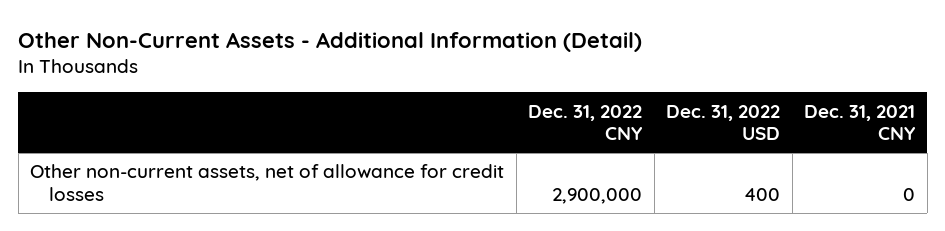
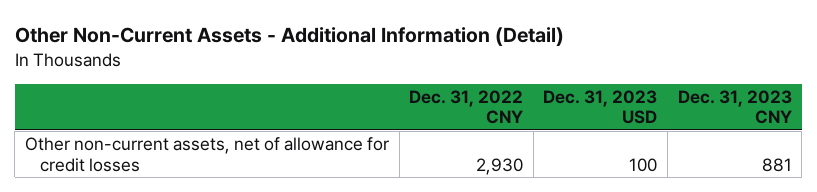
- | Dec. 31, 2022 CNY | Dec. 31, 2022 USD | Dec. 31, 2021 CNY
+ | Dec. 31, 2022 CNY | Dec. 31, 2023 USD | Dec. 31, 2023 CNY
- Other non-current assets, net of allowance for credit losses | 2,900,000 | 400 | 0
+ Other non-current assets, net of allowance for credit losses | 2,930 | 100 | 881

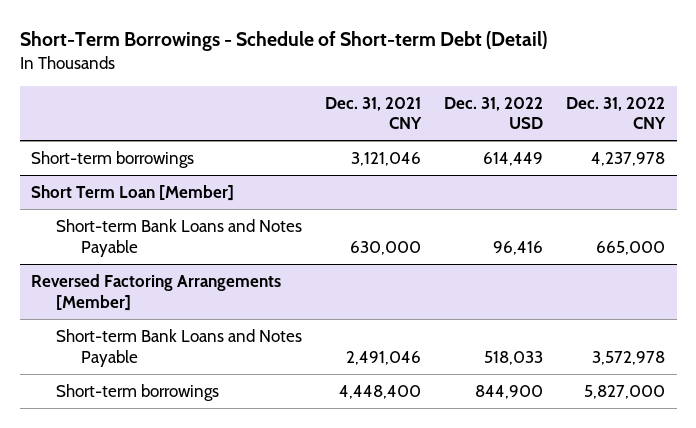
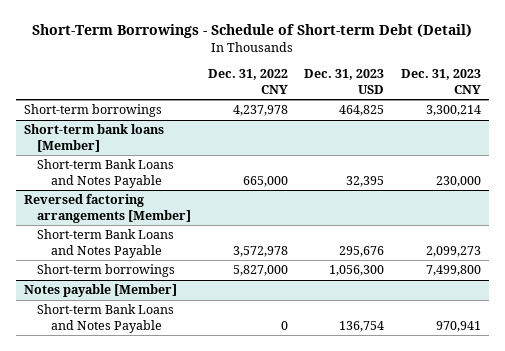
- | Dec. 31, 2021 CNY | Dec. 31, 2022 USD | Dec. 31, 2022 CNY
+ | Dec. 31, 2022 CNY | Dec. 31, 2023 USD | Dec. 31, 2023 CNY
- Short Term Loan [Member]
+ Short-term bank loans [Member]
- Reversed Factoring Arrangements [Member]
+ Reversed factoring arrangements [Member]
+ Notes payable [Member]
+ Short-term Bank Loans and Notes Payable | 0 | 136,754 | 970,941

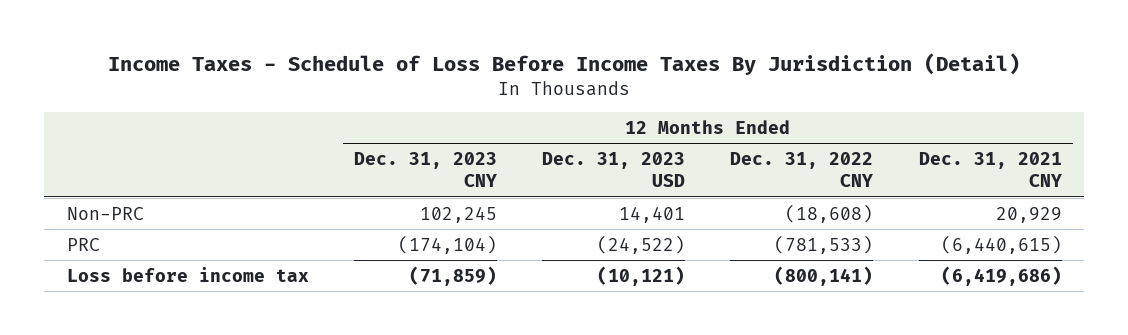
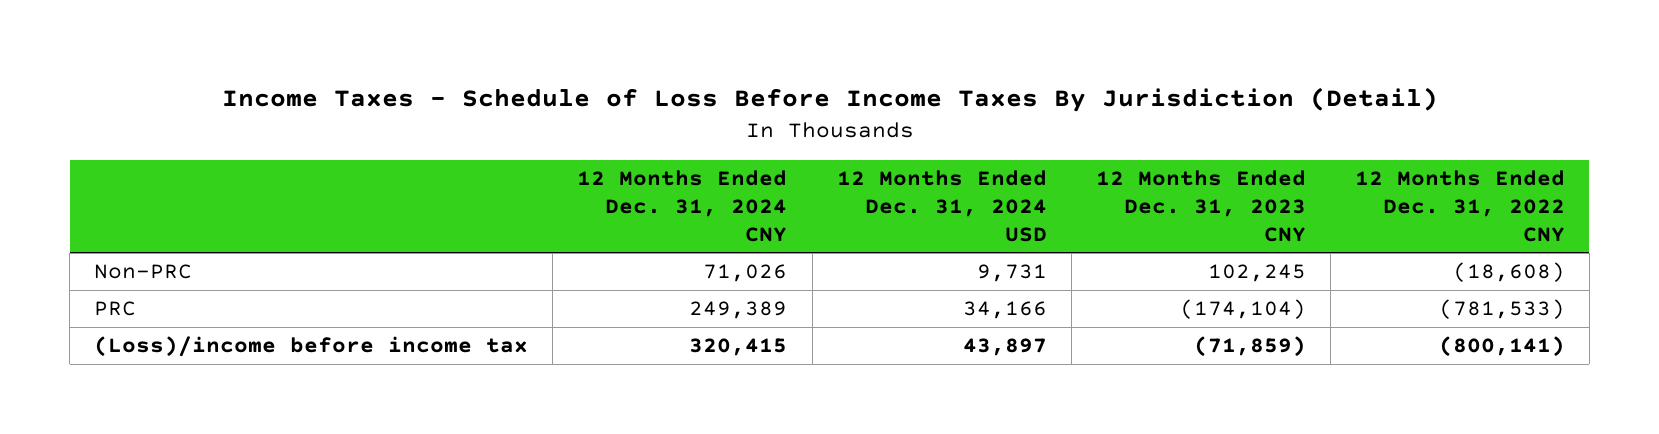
- | 12 Months Ended Dec. 31, 2023 CNY | 12 Months Ended Dec. 31, 2023 USD | 12 Months Ended Dec. 31, 2022 CNY | 12 Months Ended Dec. 31, 2021 CNY
+ | 12 Months Ended Dec. 31, 2024 CNY | 12 Months Ended Dec. 31, 2024 USD | 12 Months Ended Dec. 31, 2023 CNY | 12 Months Ended Dec. 31, 2022 CNY
- Loss before income tax | (71,859) | (10,121) | (800,141) | (6,419,686)
+ (Loss)/income before income tax | 320,415 | 43,897 | (71,859) | (800,141)

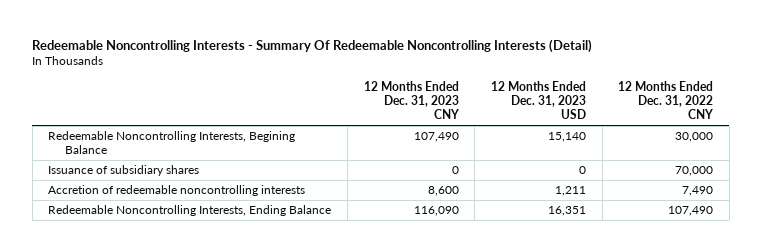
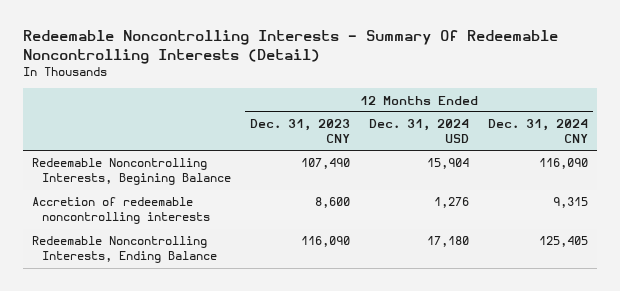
- | 12 Months Ended Dec. 31, 2023 CNY | 12 Months Ended Dec. 31, 2023 USD | 12 Months Ended Dec. 31, 2022 CNY
+ | 12 Months Ended Dec. 31, 2023 CNY | 12 Months Ended Dec. 31, 2024 USD | 12 Months Ended Dec. 31, 2024 CNY
- Issuance of subsidiary shares | 0 | 0 | 70,000

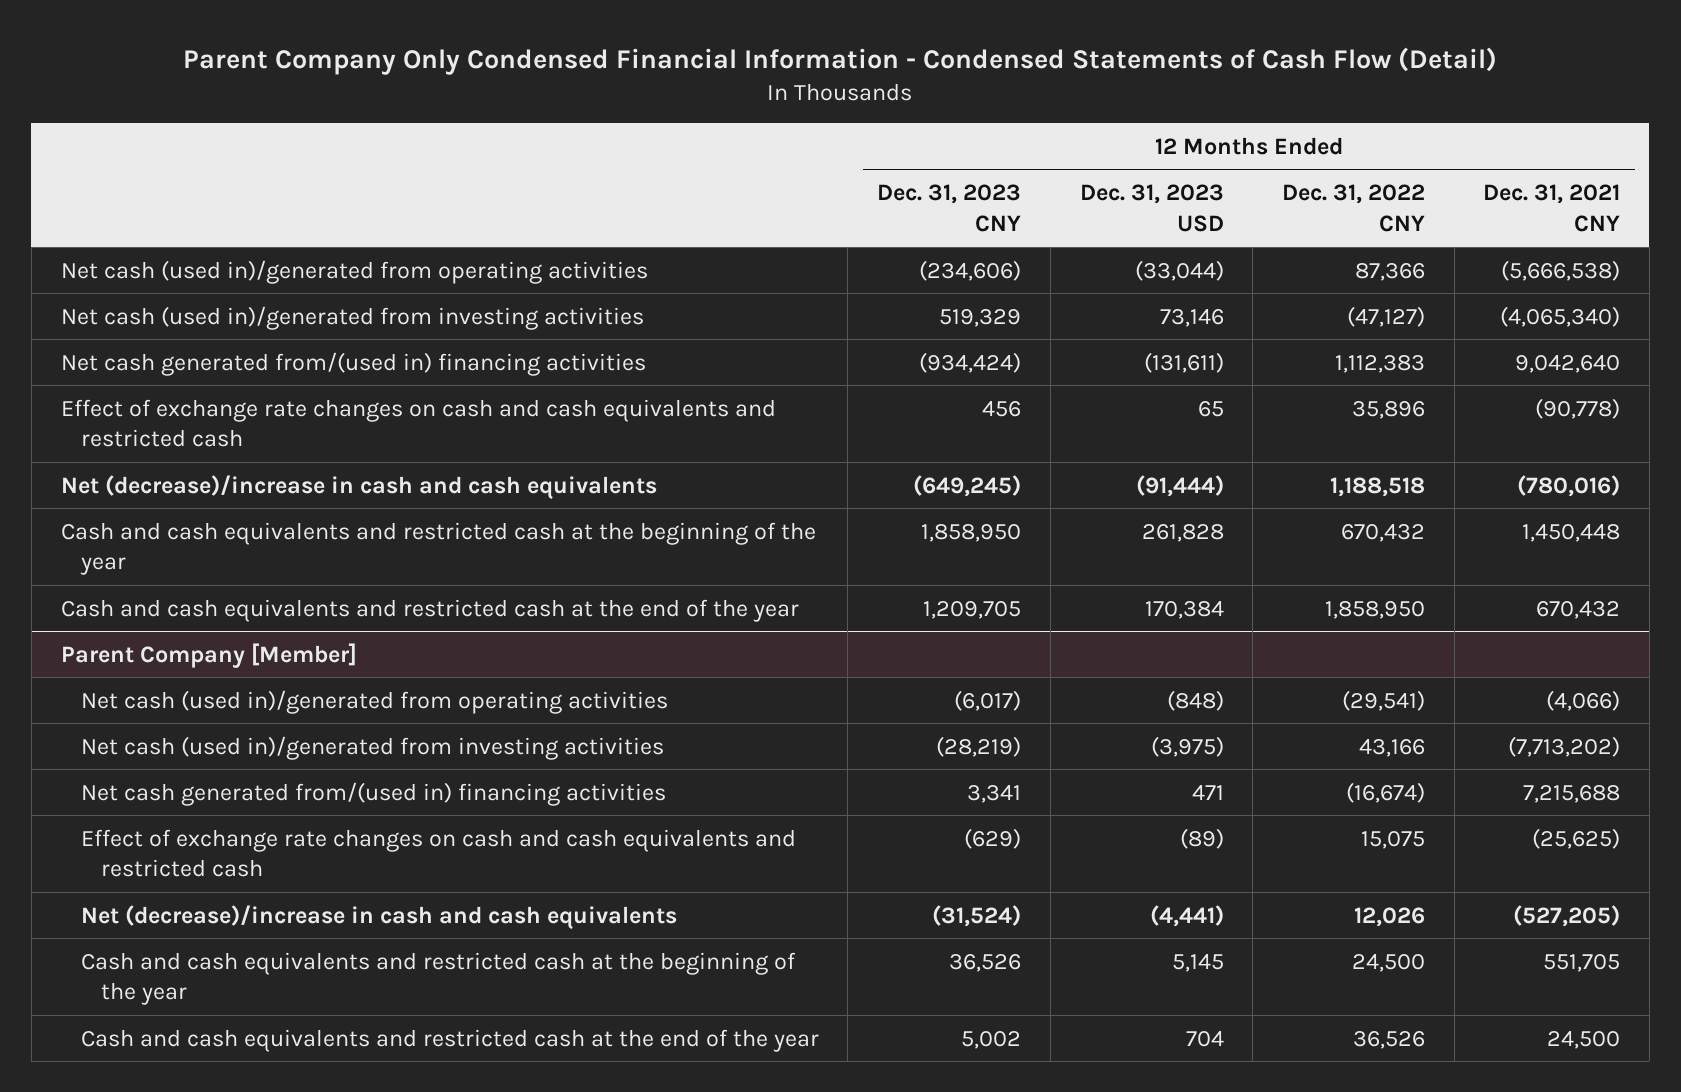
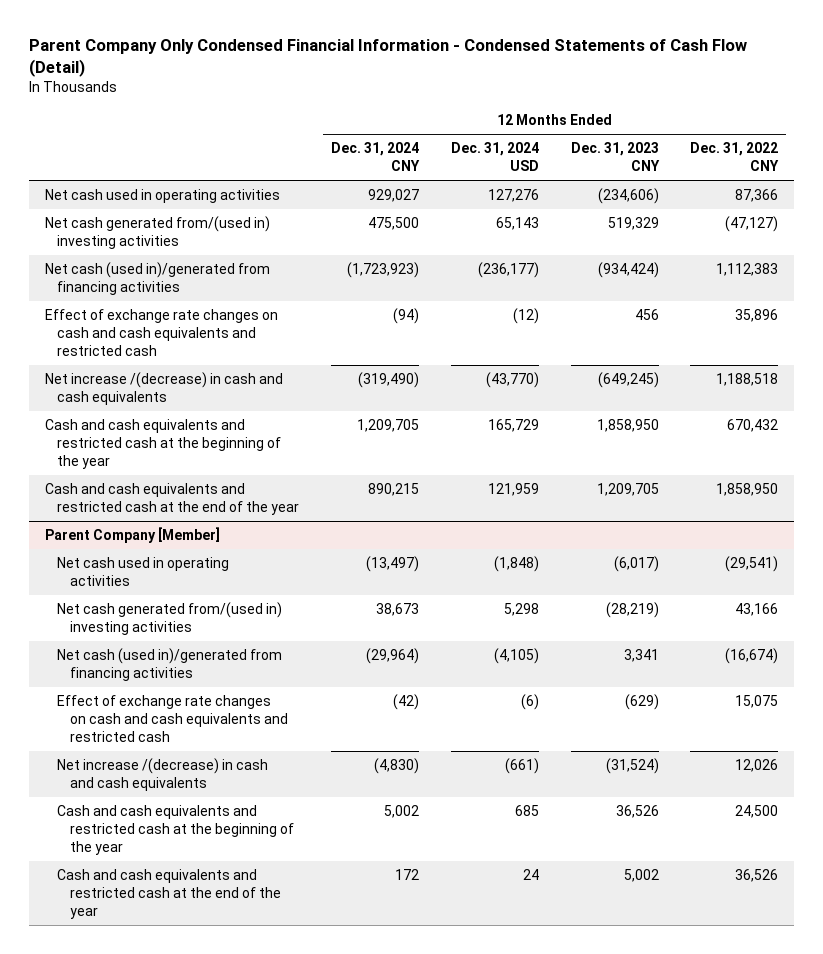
- | 12 Months Ended Dec. 31, 2023 CNY | 12 Months Ended Dec. 31, 2023 USD | 12 Months Ended Dec. 31, 2022 CNY | 12 Months Ended Dec. 31, 2021 CNY
+ | 12 Months Ended Dec. 31, 2024 CNY | 12 Months Ended Dec. 31, 2024 USD | 12 Months Ended Dec. 31, 2023 CNY | 12 Months Ended Dec. 31, 2022 CNY
- Net cash (used in)/generated from operating activities | (234,606) | (33,044) | 87,366 | (5,666,538)
- Net cash (used in)/generated from investing activities | 519,329 | 73,146 | (47,127) | (4,065,340)
- Net cash generated from/(used in) financing activities | (934,424) | (131,611) | 1,112,383 | 9,042,640
+ Net cash used in operating activities | 929,027 | 127,276 | (234,606) | 87,366
+ Net cash generated from/(used in) investing activities | 475,500 | 65,143 | 519,329 | (47,127)
+ Net cash (used in)/generated from financing activities | (1,723,923) | (236,177) | (934,424) | 1,112,383
- Net (decrease)/increase in cash and cash equivalents | (649,245) | (91,444) | 1,188,518 | (780,016)
+ Net increase /(decrease) in cash and cash equivalents | (319,490) | (43,770) | (649,245) | 1,188,518
@ Parent Company [Member]
- Net cash (used in)/generated from operating activities | (6,017) | (848) | (29,541) | (4,066)
- Net cash (used in)/generated from investing activities | (28,219) | (3,975) | 43,166 | (7,713,202)
- Net cash generated from/(used in) financing activities | 3,341 | 471 | (16,674) | 7,215,688
+ Net cash used in operating activities | (13,497) | (1,848) | (6,017) | (29,541)
+ Net cash generated from/(used in) investing activities | 38,673 | 5,298 | (28,219) | 43,166
+ Net cash (used in)/generated from financing activities | (29,964) | (4,105) | 3,341 | (16,674)
- Net (decrease)/increase in cash and cash equivalents | (31,524) | (4,441) | 12,026 | (527,205)
+ Net increase /(decrease) in cash and cash equivalents | (4,830) | (661) | (31,524) | 12,026

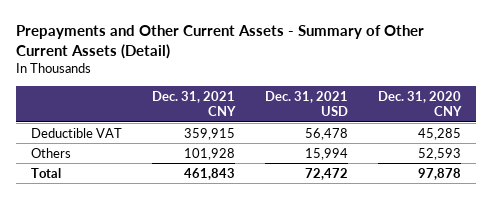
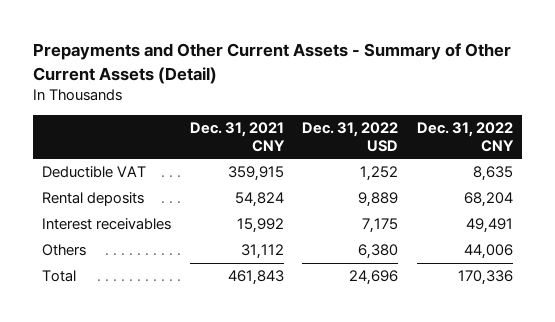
- | Dec. 31, 2021 CNY | Dec. 31, 2021 USD | Dec. 31, 2020 CNY
+ | Dec. 31, 2021 CNY | Dec. 31, 2022 USD | Dec. 31, 2022 CNY
- Others | 101,928 | 15,994 | 52,593
+ Rental deposits | 54,824 | 9,889 | 68,204
+ Interest receivables | 15,992 | 7,175 | 49,491
+ Others | 31,112 | 6,380 | 44,006

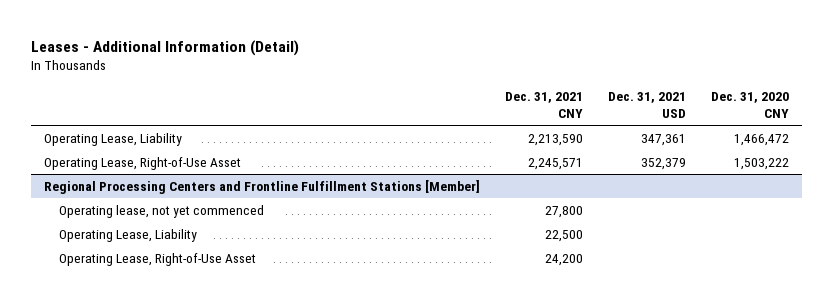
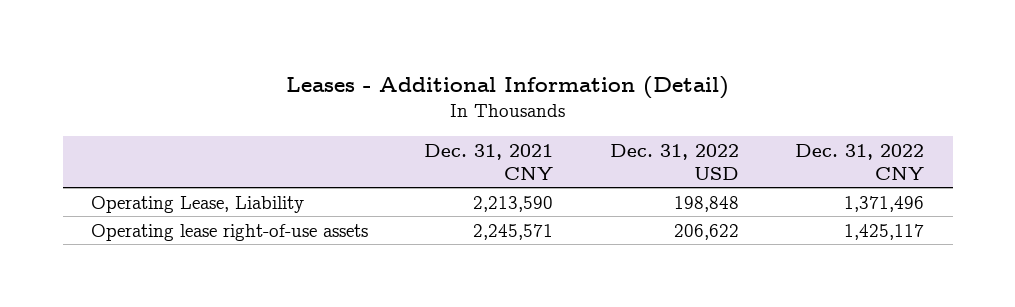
- | Dec. 31, 2021 CNY | Dec. 31, 2021 USD | Dec. 31, 2020 CNY
+ | Dec. 31, 2021 CNY | Dec. 31, 2022 USD | Dec. 31, 2022 CNY
- Operating Lease, Right-of-Use Asset | 2,245,571 | 352,379 | 1,503,222
- Regional Processing Centers and Frontline Fulfillment Stations [Member]
- Operating lease, not yet commenced | 27,800 | |
- Operating Lease, Liability | 22,500 | |
- Operating Lease, Right-of-Use Asset | 24,200 | |
+ Operating lease right-of-use assets | 2,245,571 | 206,622 | 1,425,117

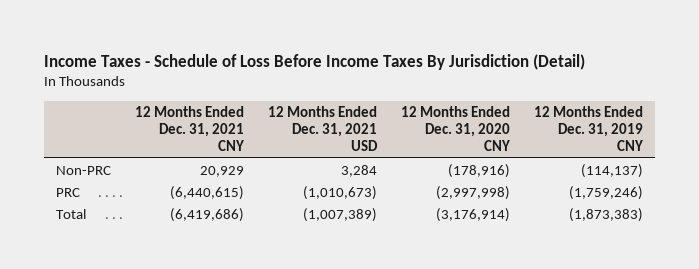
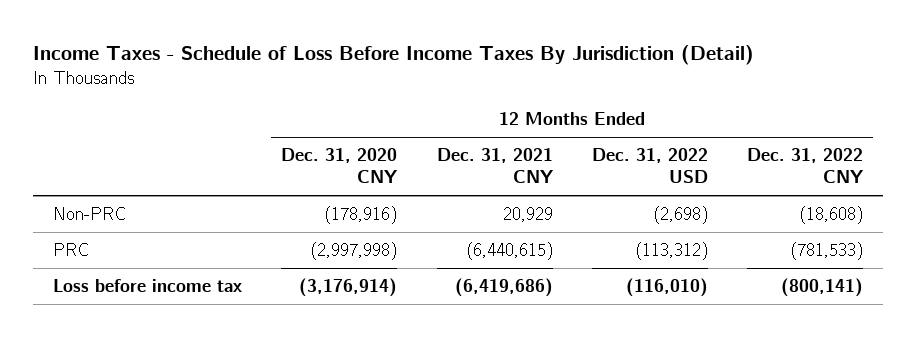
- | 12 Months Ended Dec. 31, 2021 CNY | 12 Months Ended Dec. 31, 2021 USD | 12 Months Ended Dec. 31, 2020 CNY | 12 Months Ended Dec. 31, 2019 CNY
+ | 12 Months Ended Dec. 31, 2020 CNY | 12 Months Ended Dec. 31, 2021 CNY | 12 Months Ended Dec. 31, 2022 USD | 12 Months Ended Dec. 31, 2022 CNY
- Total | (6,419,686) | (1,007,389) | (3,176,914) | (1,873,383)
+ Loss before income tax | (3,176,914) | (6,419,686) | (116,010) | (800,141)

